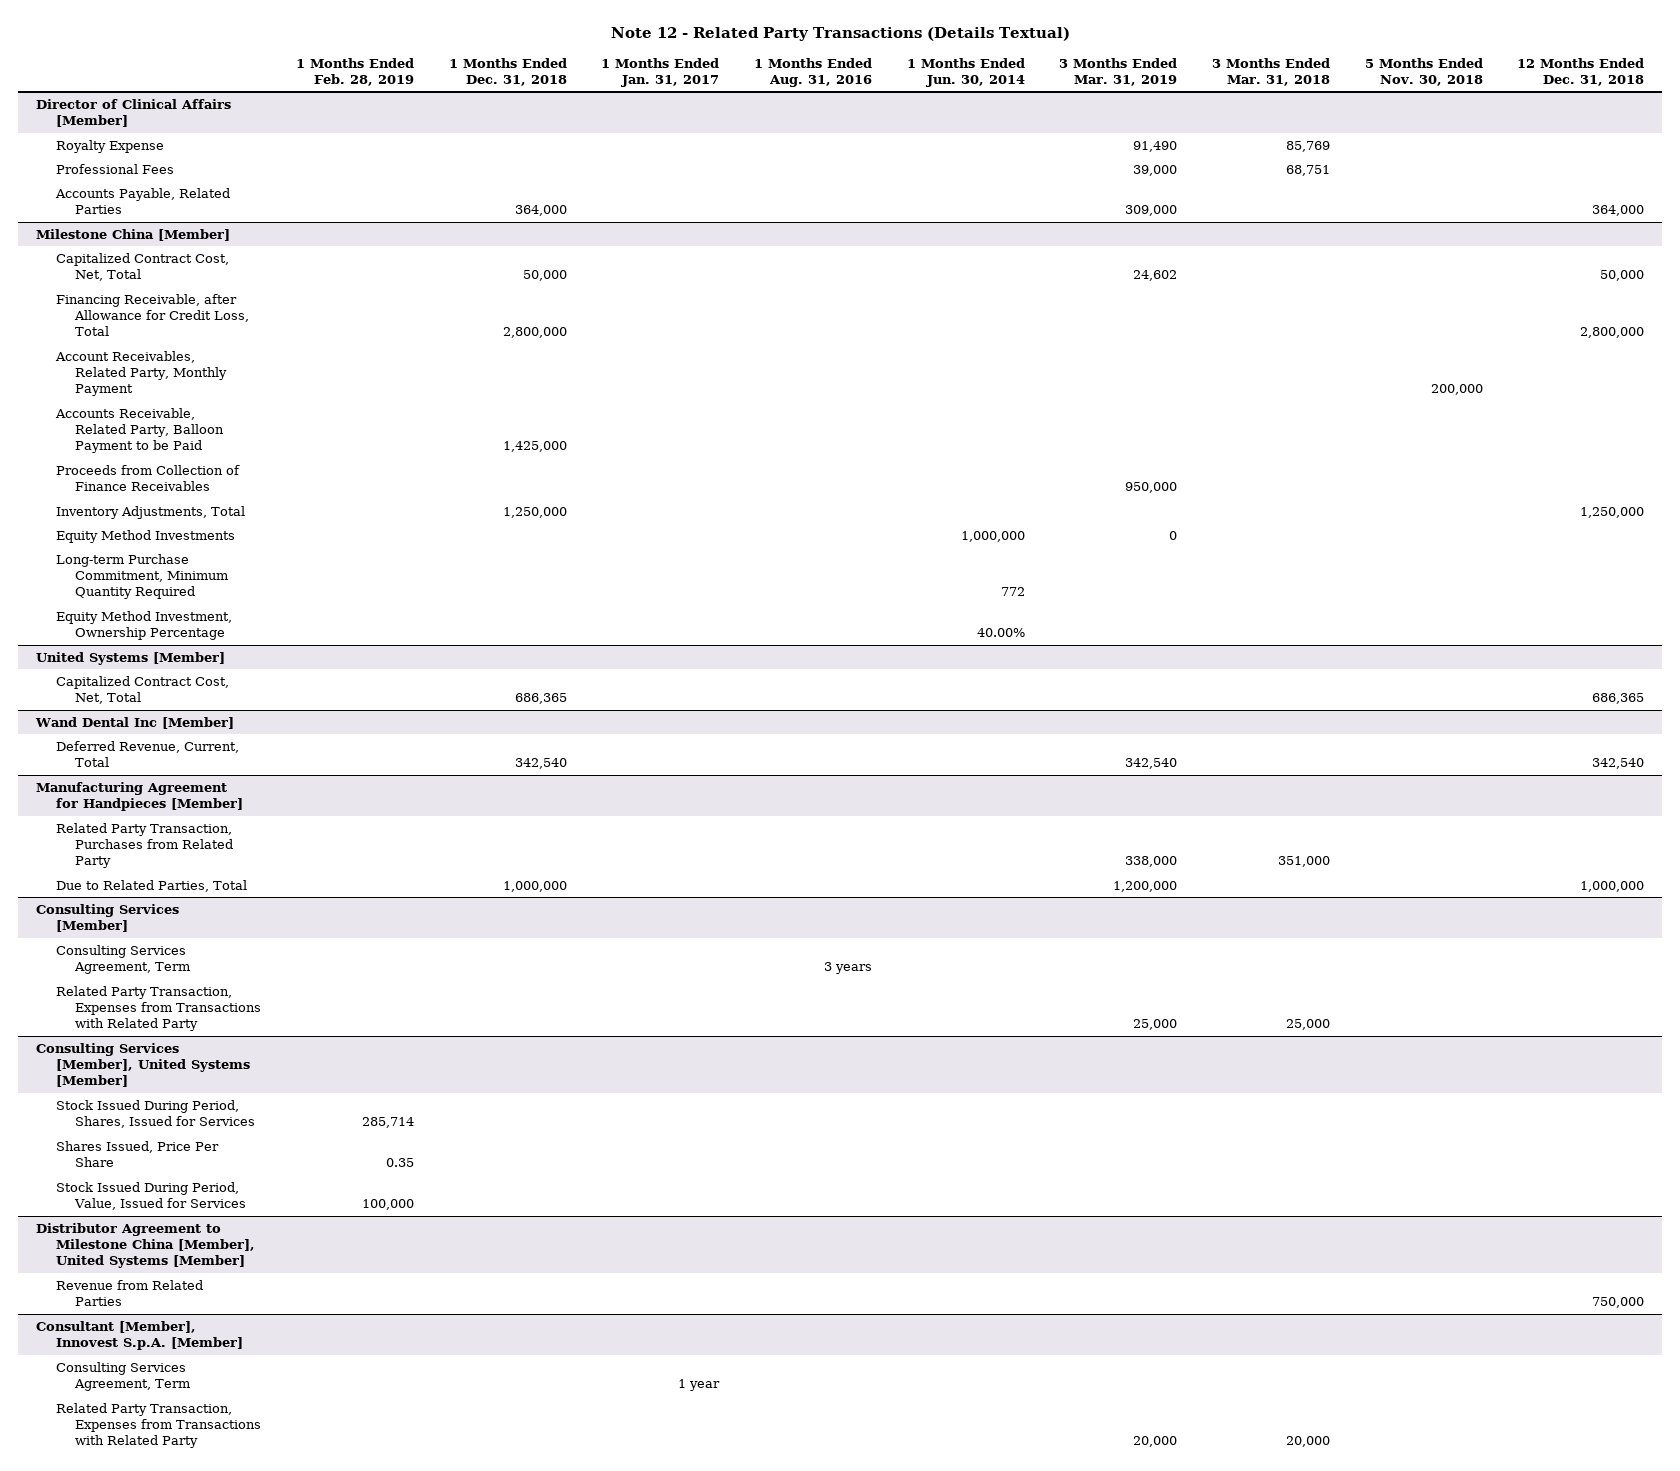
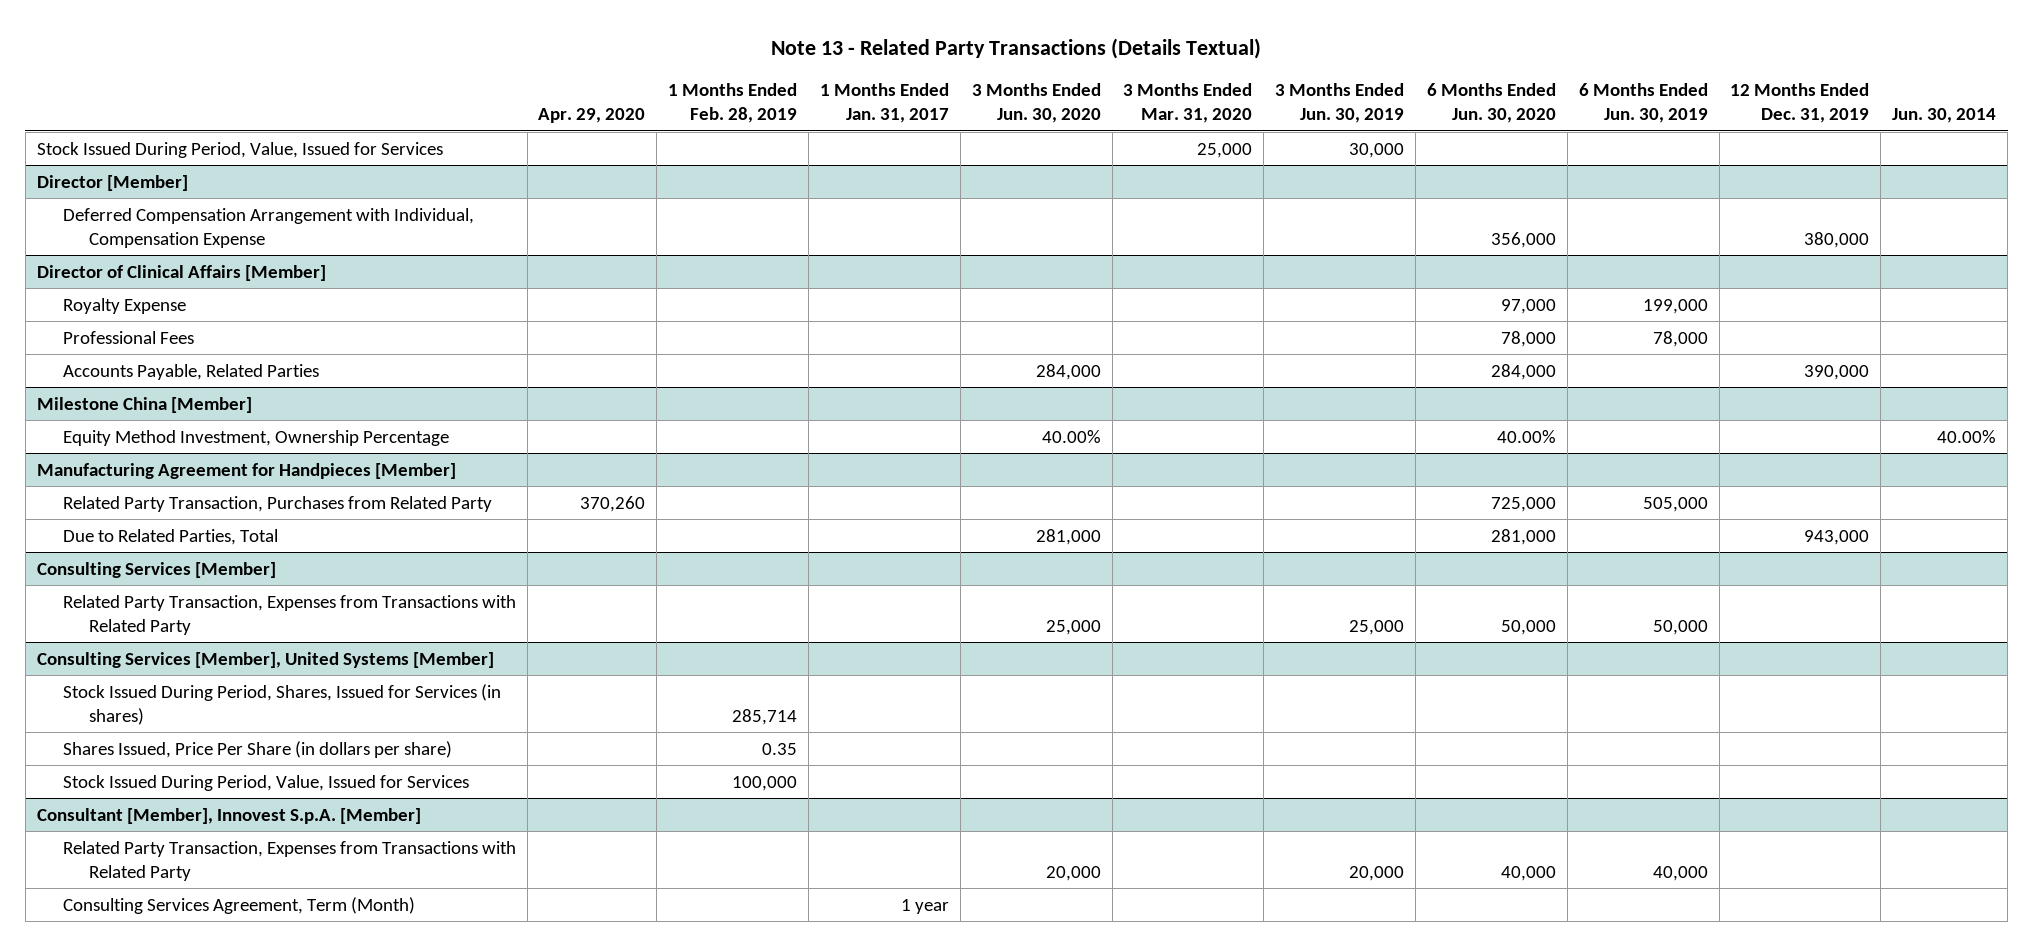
- Note 12 - Related Party Transactions (Details Textual)
+ Note 13 - Related Party Transactions (Details Textual)
- | 1 Months Ended Feb. 28, 2019 | 1 Months Ended Dec. 31, 2018 | 1 Months Ended Jan. 31, 2017 | 1 Months Ended Aug. 31, 2016 | 1 Months Ended Jun. 30, 2014 | 3 Months Ended Mar. 31, 2019 | 3 Months Ended Mar. 31, 2018 | 5 Months Ended Nov. 30, 2018 | 12 Months Ended Dec. 31, 2018
+ | Apr. 29, 2020 | 1 Months Ended Feb. 28, 2019 | 1 Months Ended Jan. 31, 2017 | 3 Months Ended Jun. 30, 2020 | 3 Months Ended Mar. 31, 2020 | 3 Months Ended Jun. 30, 2019 | 6 Months Ended Jun. 30, 2020 | 6 Months Ended Jun. 30, 2019 | 12 Months Ended Dec. 31, 2019 | Jun. 30, 2014
+ Stock Issued During Period, Value, Issued for Services | | | | | 25,000 | 30,000 | | | |
+ Director [Member]
+ Deferred Compensation Arrangement with Individual, Compensation Expense | | | | | | | 356,000 | | 380,000 |
@ Milestone China [Member]
- Capitalized Contract Cost, Net, Total | | 50,000 | | | | 24,602 | | | 50,000
- Financing Receivable, after Allowance for Credit Loss, Total | | 2,800,000 | | | | | | | 2,800,000
- Account Receivables, Related Party, Monthly Payment | | | | | | | | 200,000 |
- Accounts Receivable, Related Party, Balloon Payment to be Paid | | 1,425,000 | | | | | | |
- Proceeds from Collection of Finance Receivables | | | | | | 950,000 | | |
- Inventory Adjustments, Total | | 1,250,000 | | | | | | | 1,250,000
- Equity Method Investments | | | | | 1,000,000 | 0 | | |
- Long-term Purchase Commitment, Minimum Quantity Required | | | | | 772 | | | |
- United Systems [Member]
- Capitalized Contract Cost, Net, Total | | 686,365 | | | | | | | 686,365
- Wand Dental Inc [Member]
- Deferred Revenue, Current, Total | | 342,540 | | | | 342,540 | | | 342,540
@ Consulting Services [Member]
- Consulting Services Agreement, Term | | | | 3 years | | | | |
@ Consulting Services [Member], United Systems [Member]
- Stock Issued During Period, Shares, Issued for Services | 285,714 | | | | | | | |
- Shares Issued, Price Per Share | 0.35 | | | | | | | |
+ Stock Issued During Period, Shares, Issued for Services (in shares) | | 285,714 | | | | | | | |
+ Shares Issued, Price Per Share (in dollars per share) | | 0.35 | | | | | | | |
- Distributor Agreement to Milestone China [Member], United Systems [Member]
- Revenue from Related Parties | | | | | | | | | 750,000
@ Consultant [Member], Innovest S.p.A. [Member]
- Consulting Services Agreement, Term | | | 1 year | | | | | |
+ Consulting Services Agreement, Term (Month) | | | 1 year | | | | | | |

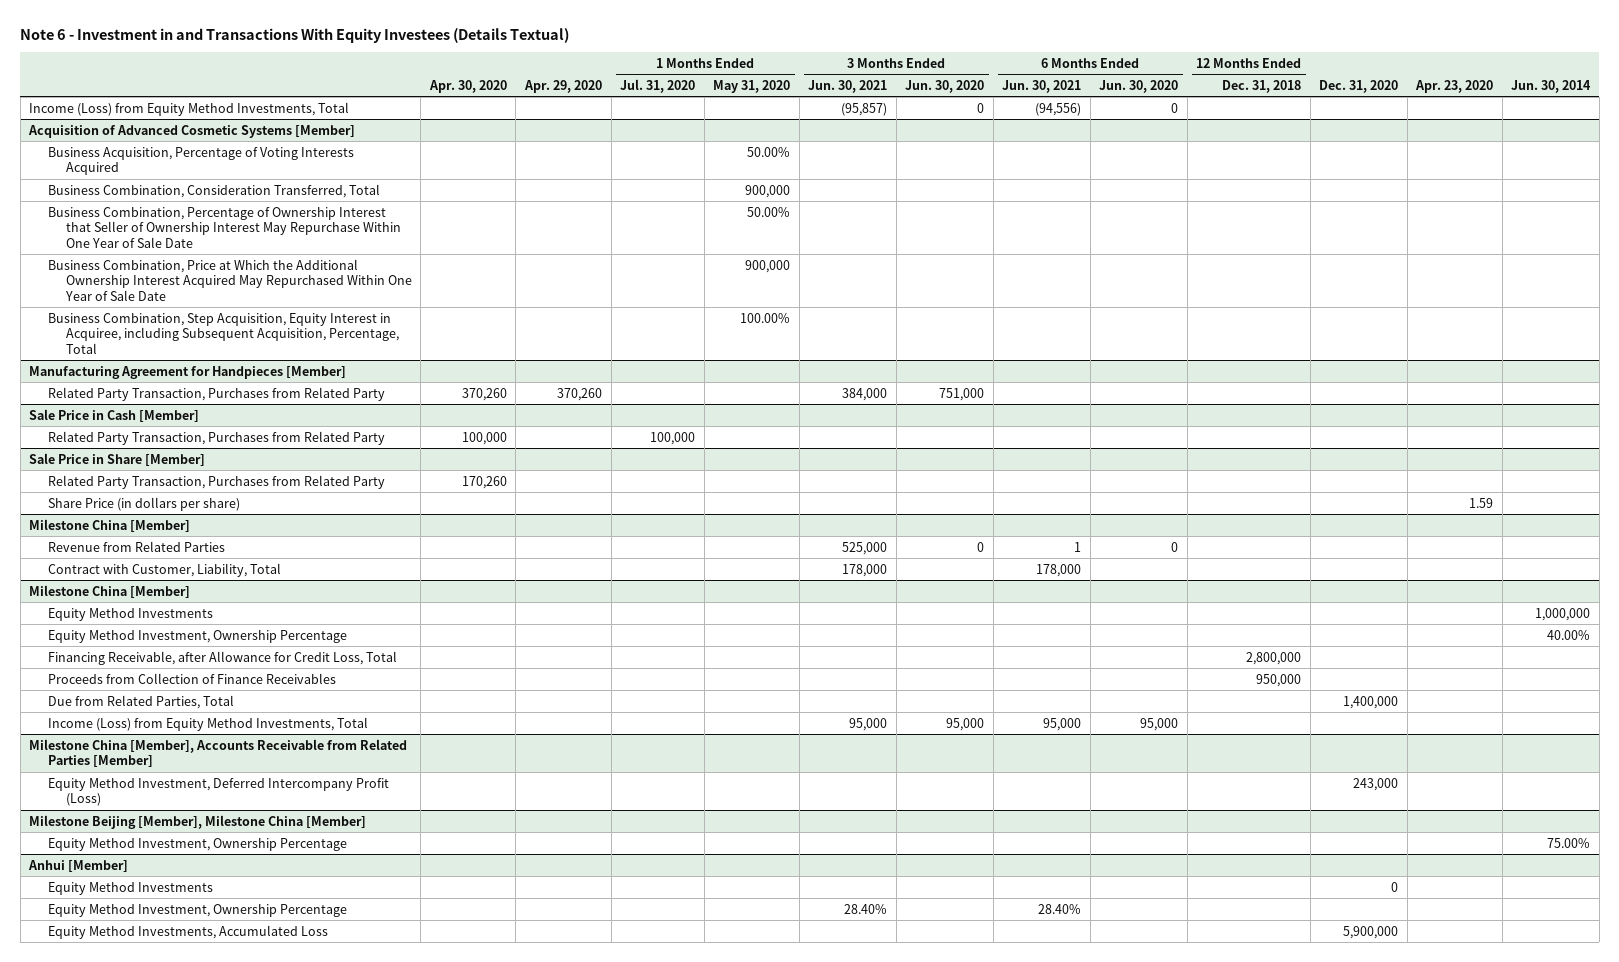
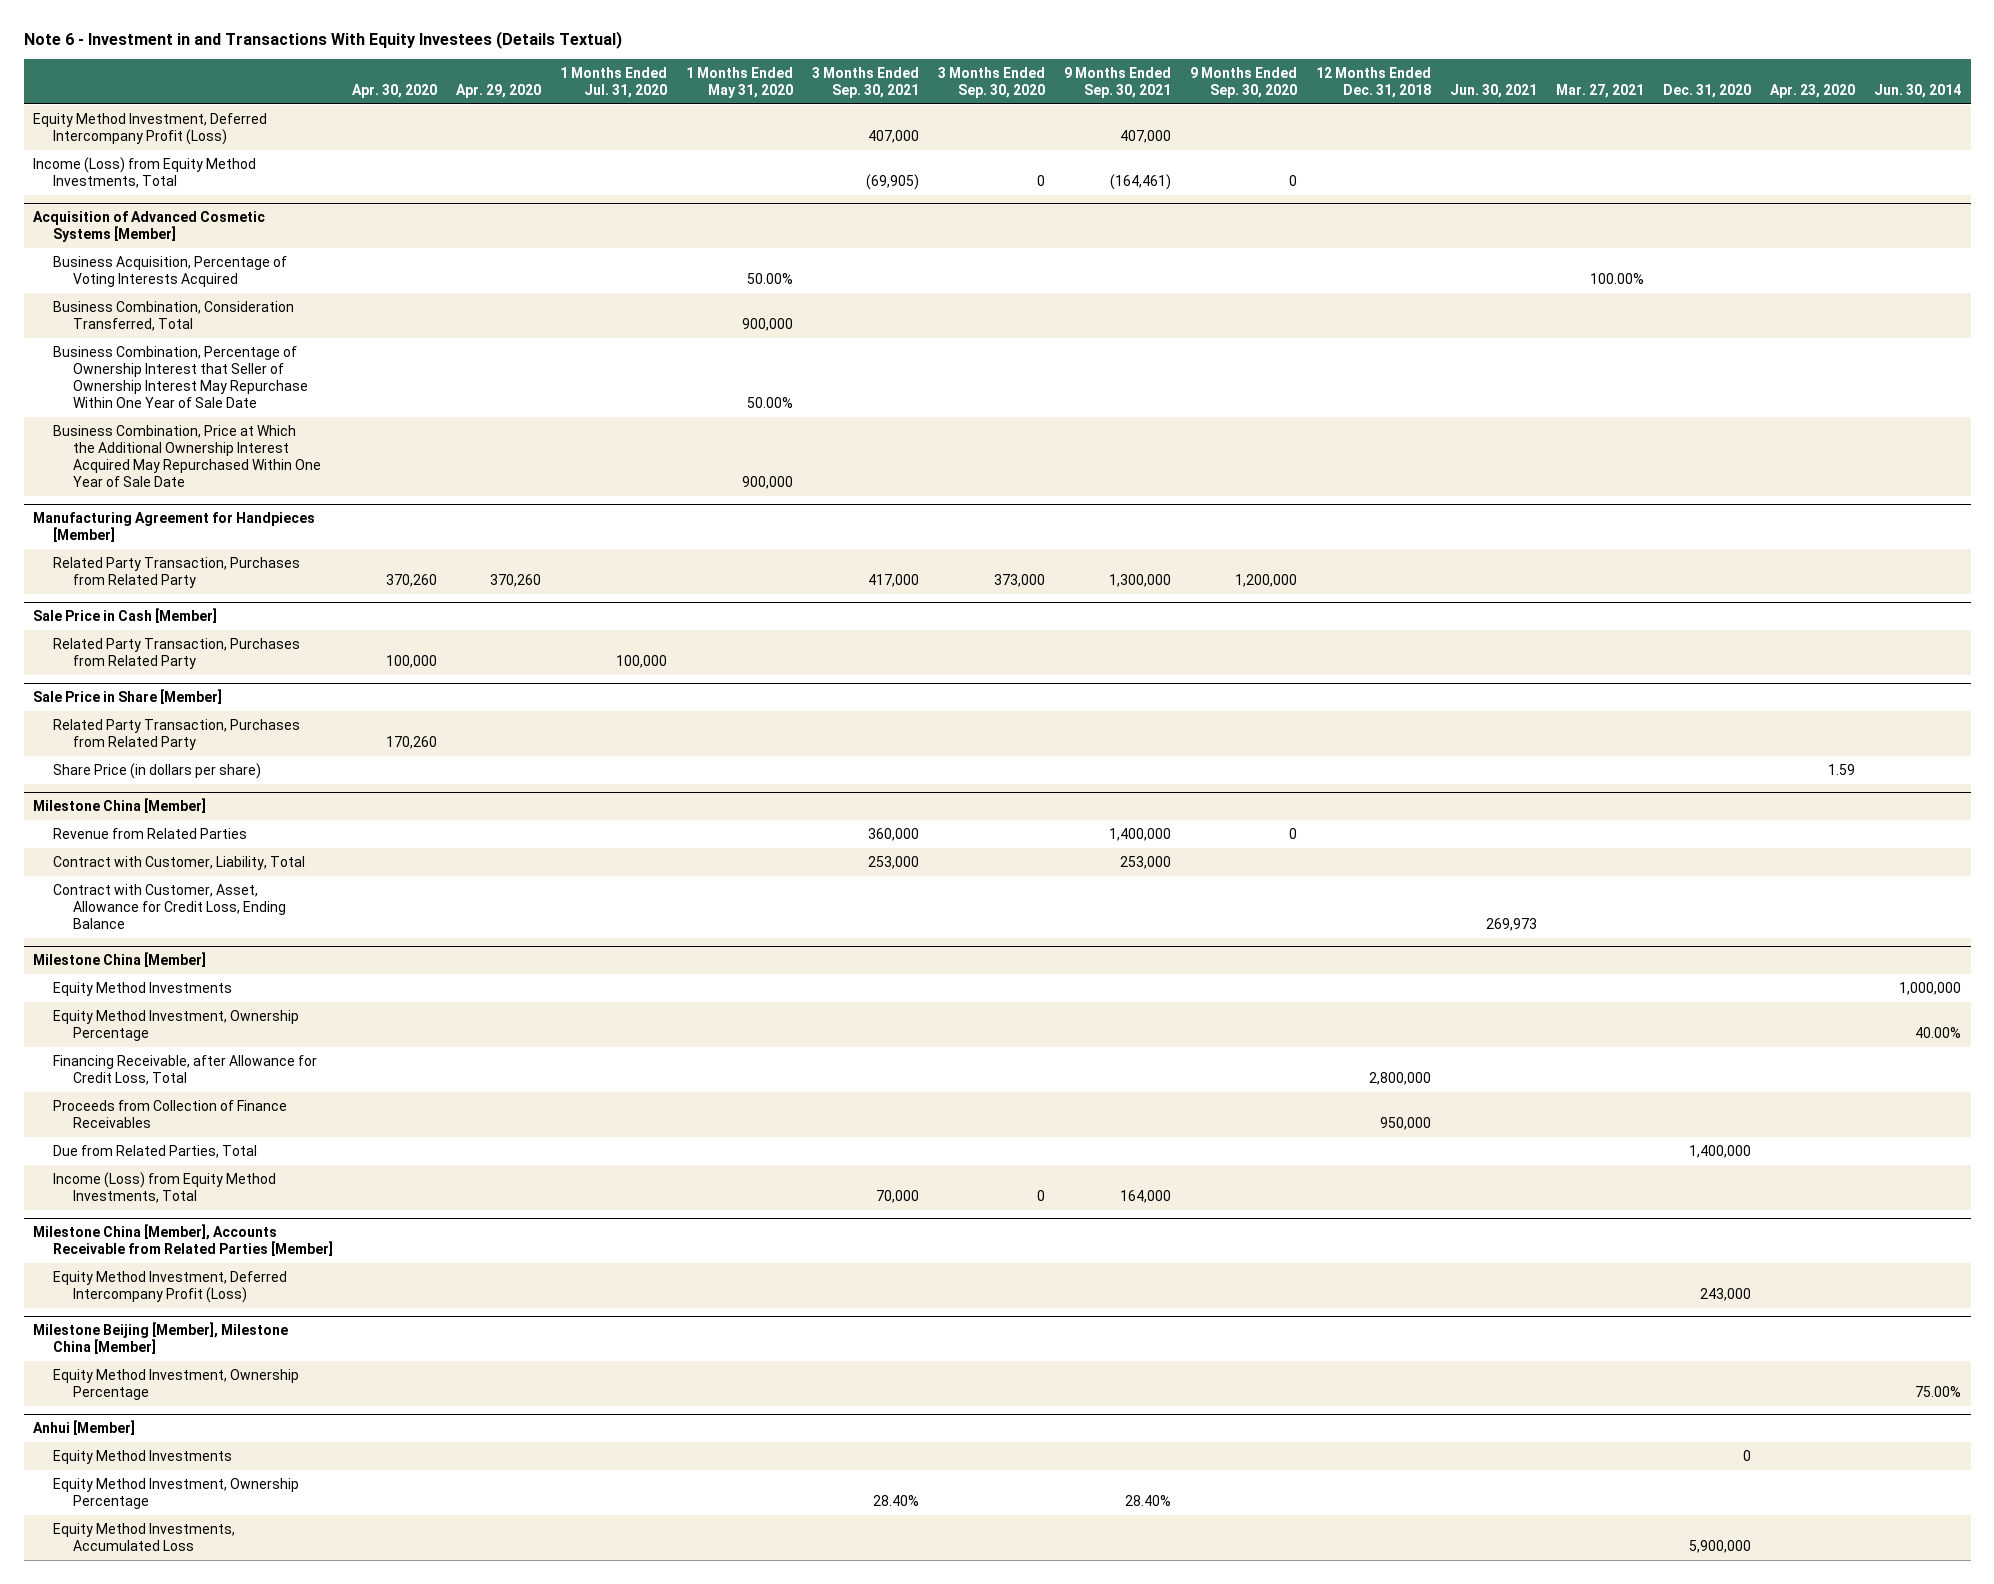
- | Apr. 30, 2020 | Apr. 29, 2020 | 1 Months Ended Jul. 31, 2020 | 1 Months Ended May 31, 2020 | 3 Months Ended Jun. 30, 2021 | 3 Months Ended Jun. 30, 2020 | 6 Months Ended Jun. 30, 2021 | 6 Months Ended Jun. 30, 2020 | 12 Months Ended Dec. 31, 2018 | Dec. 31, 2020 | Apr. 23, 2020 | Jun. 30, 2014
+ | Apr. 30, 2020 | Apr. 29, 2020 | 1 Months Ended Jul. 31, 2020 | 1 Months Ended May 31, 2020 | 3 Months Ended Sep. 30, 2021 | 3 Months Ended Sep. 30, 2020 | 9 Months Ended Sep. 30, 2021 | 9 Months Ended Sep. 30, 2020 | 12 Months Ended Dec. 31, 2018 | Jun. 30, 2021 | Mar. 27, 2021 | Dec. 31, 2020 | Apr. 23, 2020 | Jun. 30, 2014
+ Equity Method Investment, Deferred Intercompany Profit (Loss) | | | | | 407,000 | | 407,000 | | | | | | |
@ Acquisition of Advanced Cosmetic Systems [Member]
- Business Combination, Step Acquisition, Equity Interest in Acquiree, including Subsequent Acquisition, Percentage, Total | | | | 100.00% | | | | | | | |
@ Milestone China [Member]
+ Contract with Customer, Asset, Allowance for Credit Loss, Ending Balance | | | | | | | | | | 269,973 | | | |

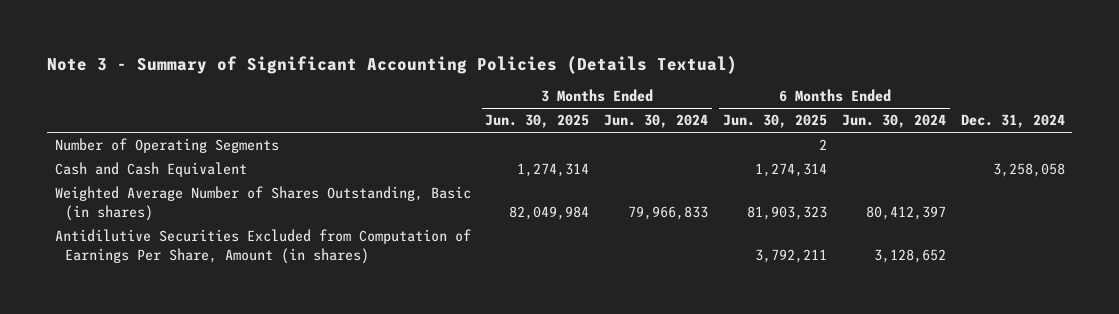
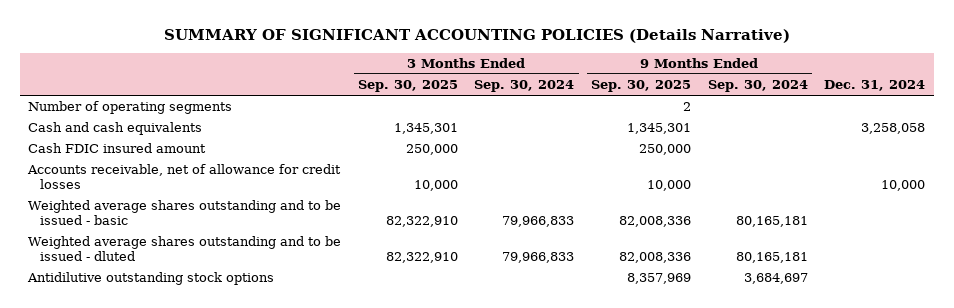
- Note 3 - Summary of Significant Accounting Policies (Details Textual)
+ SUMMARY OF SIGNIFICANT ACCOUNTING POLICIES (Details Narrative)
- | 3 Months Ended Jun. 30, 2025 | 3 Months Ended Jun. 30, 2024 | 6 Months Ended Jun. 30, 2025 | 6 Months Ended Jun. 30, 2024 | Dec. 31, 2024
+ | 3 Months Ended Sep. 30, 2025 | 3 Months Ended Sep. 30, 2024 | 9 Months Ended Sep. 30, 2025 | 9 Months Ended Sep. 30, 2024 | Dec. 31, 2024
- Number of Operating Segments | | | 2 | |
- Cash and Cash Equivalent | 1,274,314 | | 1,274,314 | | 3,258,058
- Weighted Average Number of Shares Outstanding, Basic (in shares) | 82,049,984 | 79,966,833 | 81,903,323 | 80,412,397 |
- Antidilutive Securities Excluded from Computation of Earnings Per Share, Amount (in shares) | | | 3,792,211 | 3,128,652 |
+ Number of operating segments | | | 2 | |
+ Cash and cash equivalents | 1,345,301 | | 1,345,301 | | 3,258,058
+ Cash FDIC insured amount | 250,000 | | 250,000 | |
+ Accounts receivable, net of allowance for credit losses | 10,000 | | 10,000 | | 10,000
+ Weighted average shares outstanding and to be issued - basic | 82,322,910 | 79,966,833 | 82,008,336 | 80,165,181 |
+ Weighted average shares outstanding and to be issued - dluted | 82,322,910 | 79,966,833 | 82,008,336 | 80,165,181 |
+ Antidilutive outstanding stock options | | | 8,357,969 | 3,684,697 |

